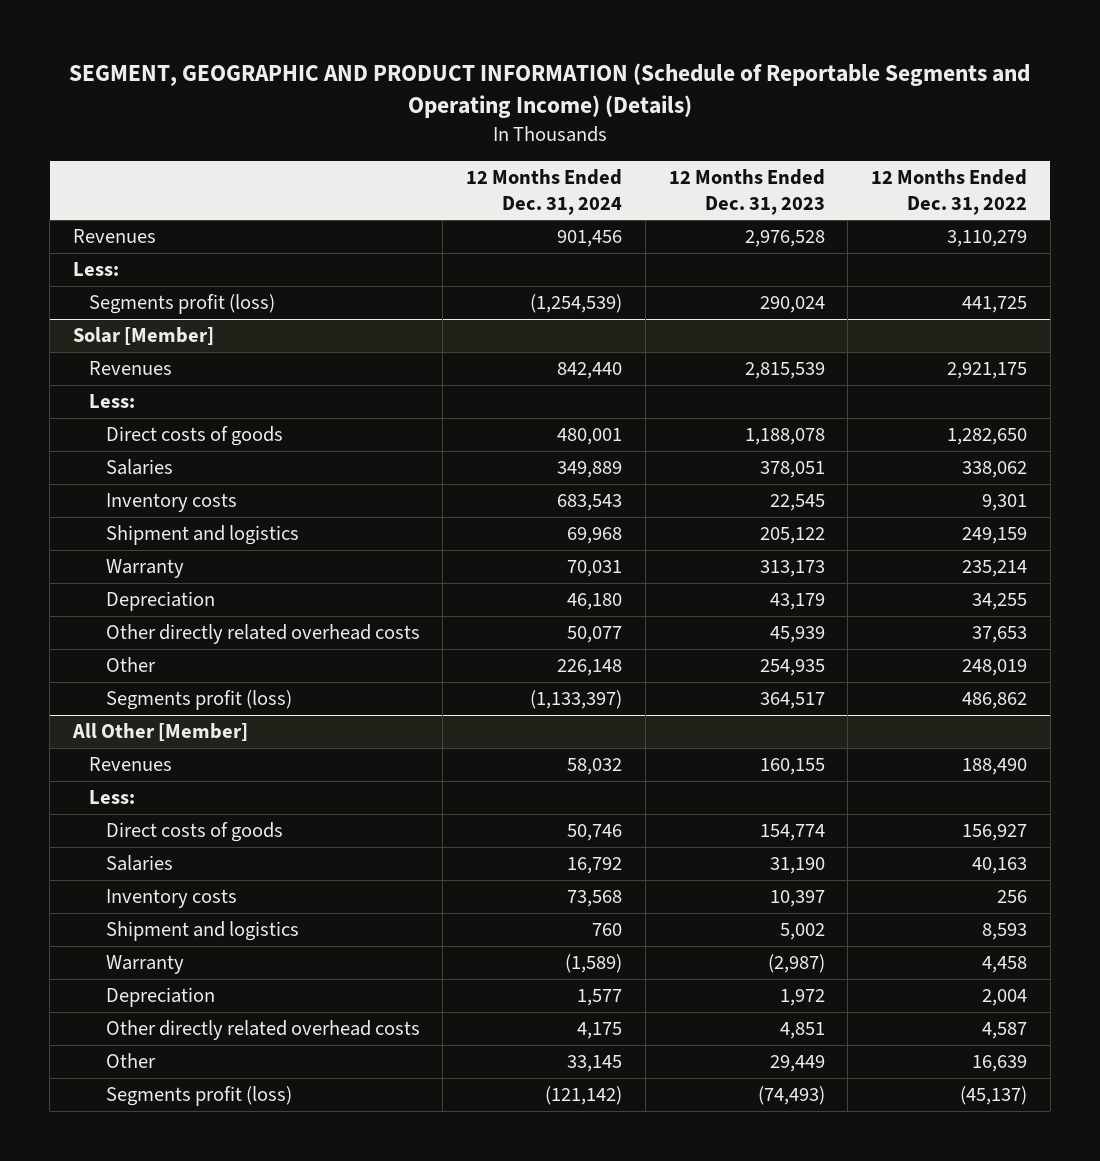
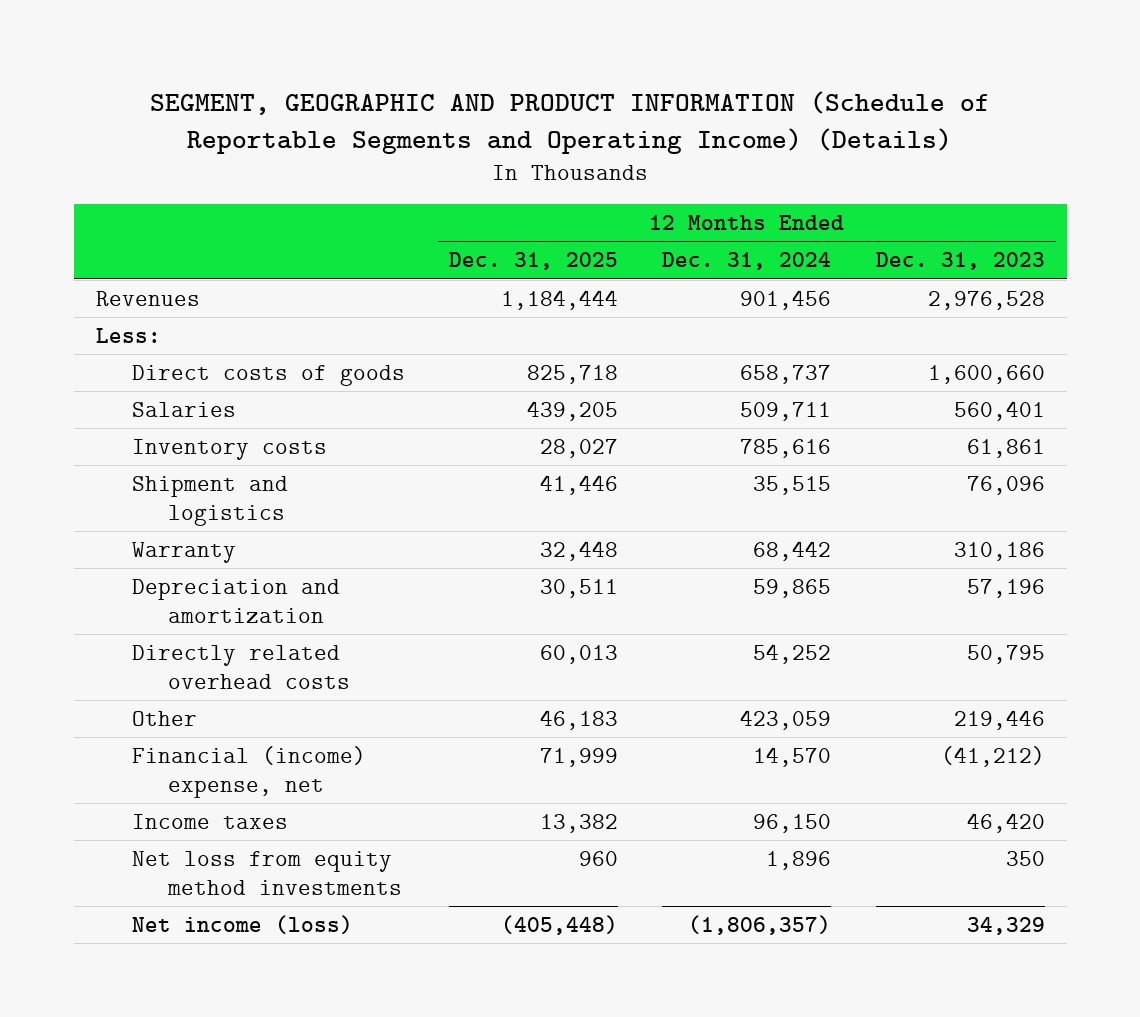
- | 12 Months Ended Dec. 31, 2024 | 12 Months Ended Dec. 31, 2023 | 12 Months Ended Dec. 31, 2022
+ | 12 Months Ended Dec. 31, 2025 | 12 Months Ended Dec. 31, 2024 | 12 Months Ended Dec. 31, 2023
- Segments profit (loss) | (1,254,539) | 290,024 | 441,725
- Solar [Member]
- Revenues | 842,440 | 2,815,539 | 2,921,175
- Less:
- Direct costs of goods | 480,001 | 1,188,078 | 1,282,650
- Salaries | 349,889 | 378,051 | 338,062
- Inventory costs | 683,543 | 22,545 | 9,301
- Shipment and logistics | 69,968 | 205,122 | 249,159
- Warranty | 70,031 | 313,173 | 235,214
- Depreciation | 46,180 | 43,179 | 34,255
- Other directly related overhead costs | 50,077 | 45,939 | 37,653
- Other | 226,148 | 254,935 | 248,019
- Segments profit (loss) | (1,133,397) | 364,517 | 486,862
- All Other [Member]
- Revenues | 58,032 | 160,155 | 188,490
- Less:
- Direct costs of goods | 50,746 | 154,774 | 156,927
- Salaries | 16,792 | 31,190 | 40,163
- Inventory costs | 73,568 | 10,397 | 256
- Shipment and logistics | 760 | 5,002 | 8,593
- Warranty | (1,589) | (2,987) | 4,458
- Depreciation | 1,577 | 1,972 | 2,004
- Other directly related overhead costs | 4,175 | 4,851 | 4,587
- Other | 33,145 | 29,449 | 16,639
- Segments profit (loss) | (121,142) | (74,493) | (45,137)
+ Direct costs of goods | 825,718 | 658,737 | 1,600,660
+ Salaries | 439,205 | 509,711 | 560,401
+ Inventory costs | 28,027 | 785,616 | 61,861
+ Shipment and logistics | 41,446 | 35,515 | 76,096
+ Warranty | 32,448 | 68,442 | 310,186
+ Depreciation and amortization | 30,511 | 59,865 | 57,196
+ Directly related overhead costs | 60,013 | 54,252 | 50,795
+ Other | 46,183 | 423,059 | 219,446
+ Financial (income) expense, net | 71,999 | 14,570 | (41,212)
+ Income taxes | 13,382 | 96,150 | 46,420
+ Net loss from equity method investments | 960 | 1,896 | 350
+ Net income (loss) | (405,448) | (1,806,357) | 34,329

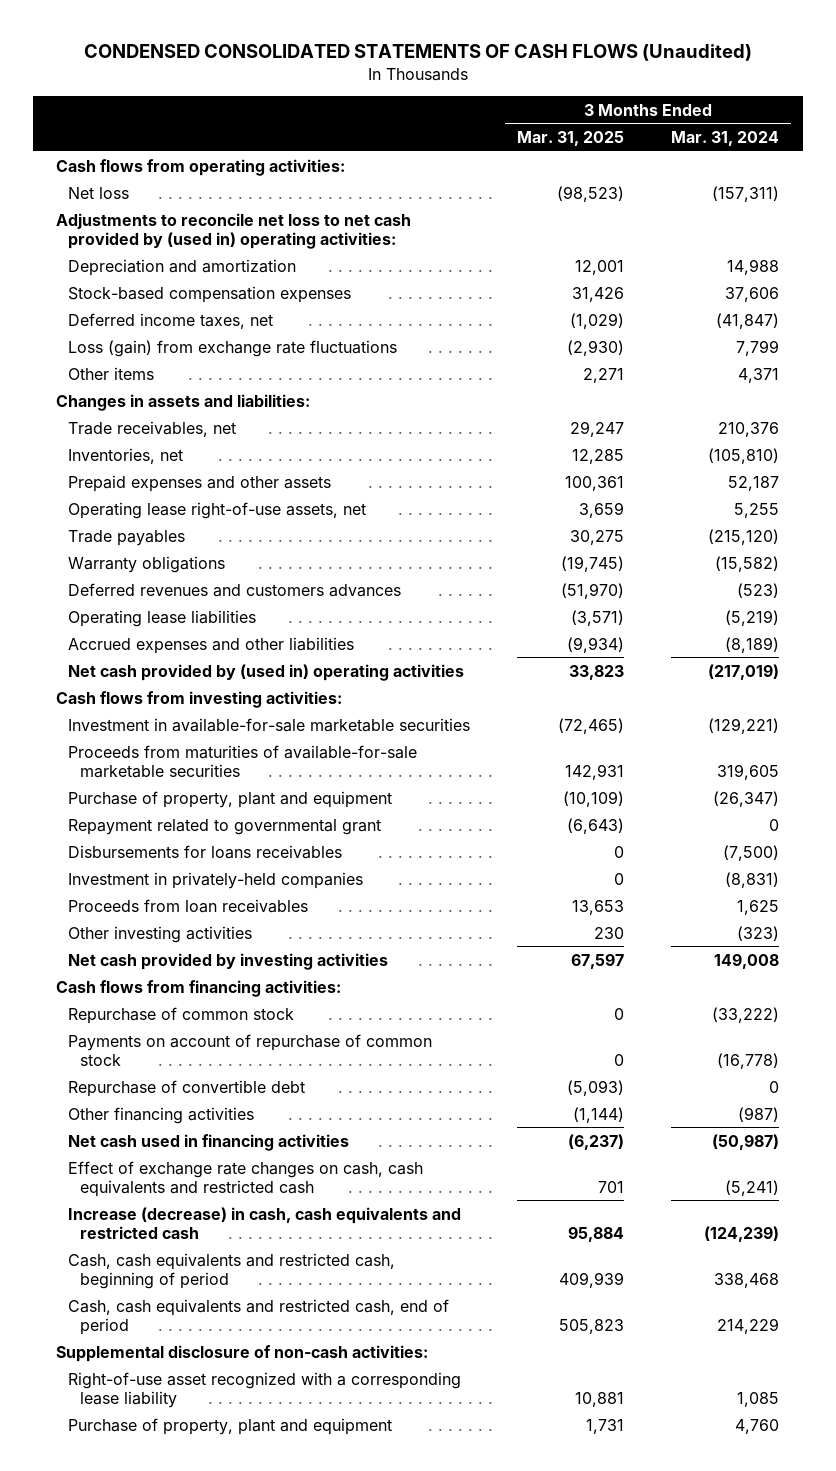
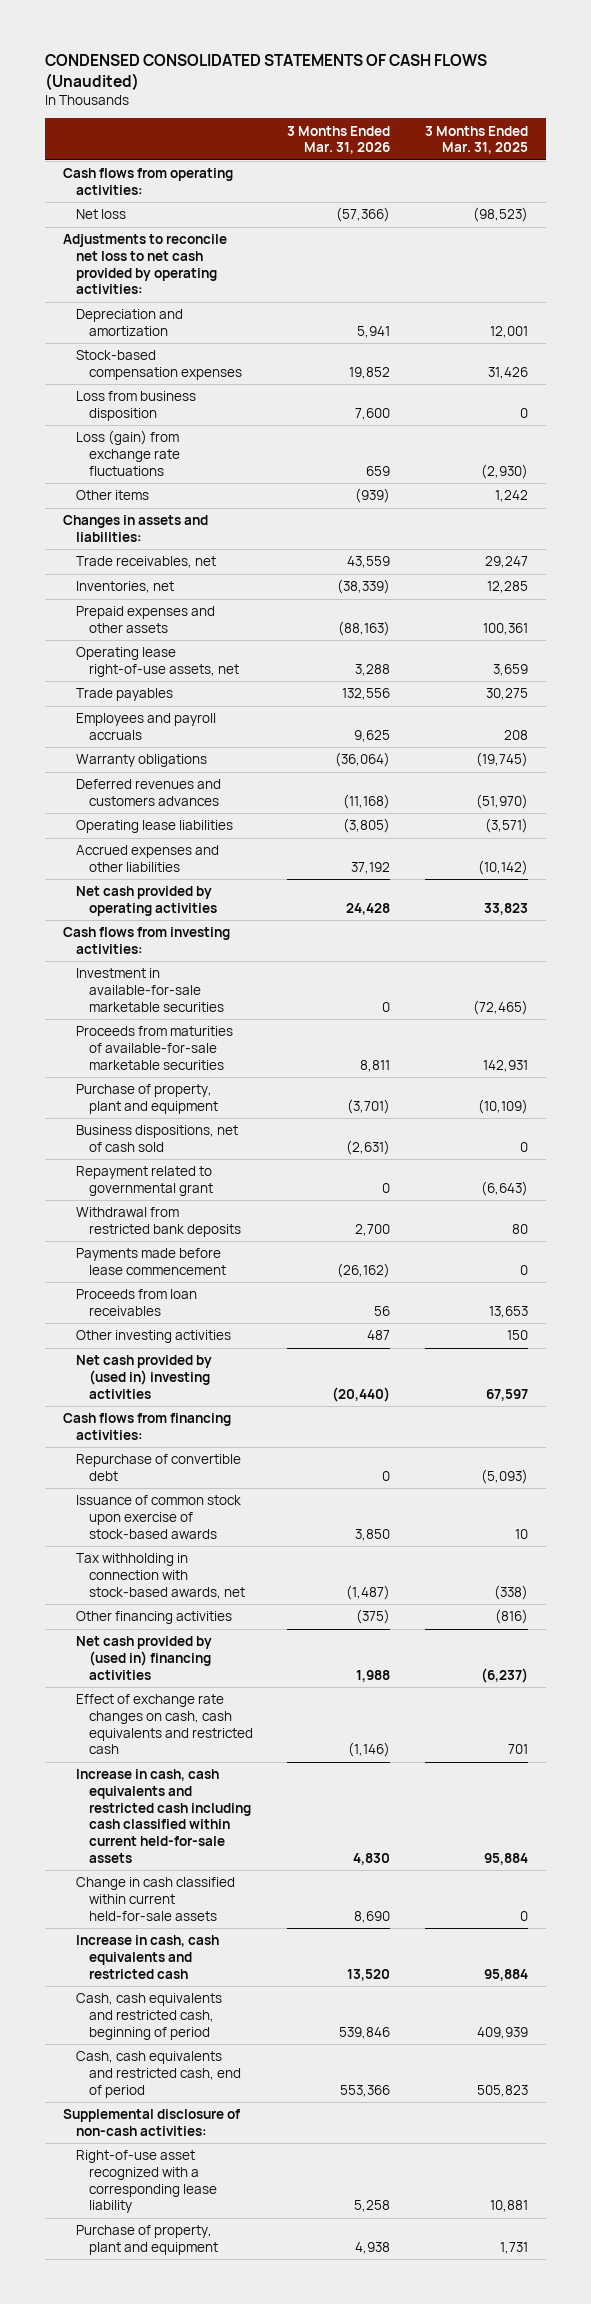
- | 3 Months Ended Mar. 31, 2025 | 3 Months Ended Mar. 31, 2024
+ | 3 Months Ended Mar. 31, 2026 | 3 Months Ended Mar. 31, 2025
- Adjustments to reconcile net loss to net cash provided by (used in) operating activities:
+ Adjustments to reconcile net loss to net cash provided by operating activities:
- Deferred income taxes, net | (1,029) | (41,847)
+ Loss from business disposition | 7,600 | 0
- Other items | 2,271 | 4,371
+ Other items | (939) | 1,242
+ Employees and payroll accruals | 9,625 | 208
- Accrued expenses and other liabilities | (9,934) | (8,189)
- Net cash provided by (used in) operating activities | 33,823 | (217,019)
+ Accrued expenses and other liabilities | 37,192 | (10,142)
+ Net cash provided by operating activities | 24,428 | 33,823
+ Business dispositions, net of cash sold | (2,631) | 0
- Disbursements for loans receivables | 0 | (7,500)
- Investment in privately-held companies | 0 | (8,831)
+ Withdrawal from restricted bank deposits | 2,700 | 80
+ Payments made before lease commencement | (26,162) | 0
- Other investing activities | 230 | (323)
- Net cash provided by investing activities | 67,597 | 149,008
+ Other investing activities | 487 | 150
+ Net cash provided by (used in) investing activities | (20,440) | 67,597
- Repurchase of common stock | 0 | (33,222)
- Payments on account of repurchase of common stock | 0 | (16,778)
- Other financing activities | (1,144) | (987)
- Net cash used in financing activities | (6,237) | (50,987)
+ Issuance of common stock upon exercise of stock-based awards | 3,850 | 10
+ Tax withholding in connection with stock-based awards, net | (1,487) | (338)
+ Other financing activities | (375) | (816)
+ Net cash provided by (used in) financing activities | 1,988 | (6,237)
- Increase (decrease) in cash, cash equivalents and restricted cash | 95,884 | (124,239)
+ Increase in cash, cash equivalents and restricted cash including cash classified within current held-for-sale assets | 4,830 | 95,884
+ Change in cash classified within current held-for-sale assets | 8,690 | 0
+ Increase in cash, cash equivalents and restricted cash | 13,520 | 95,884

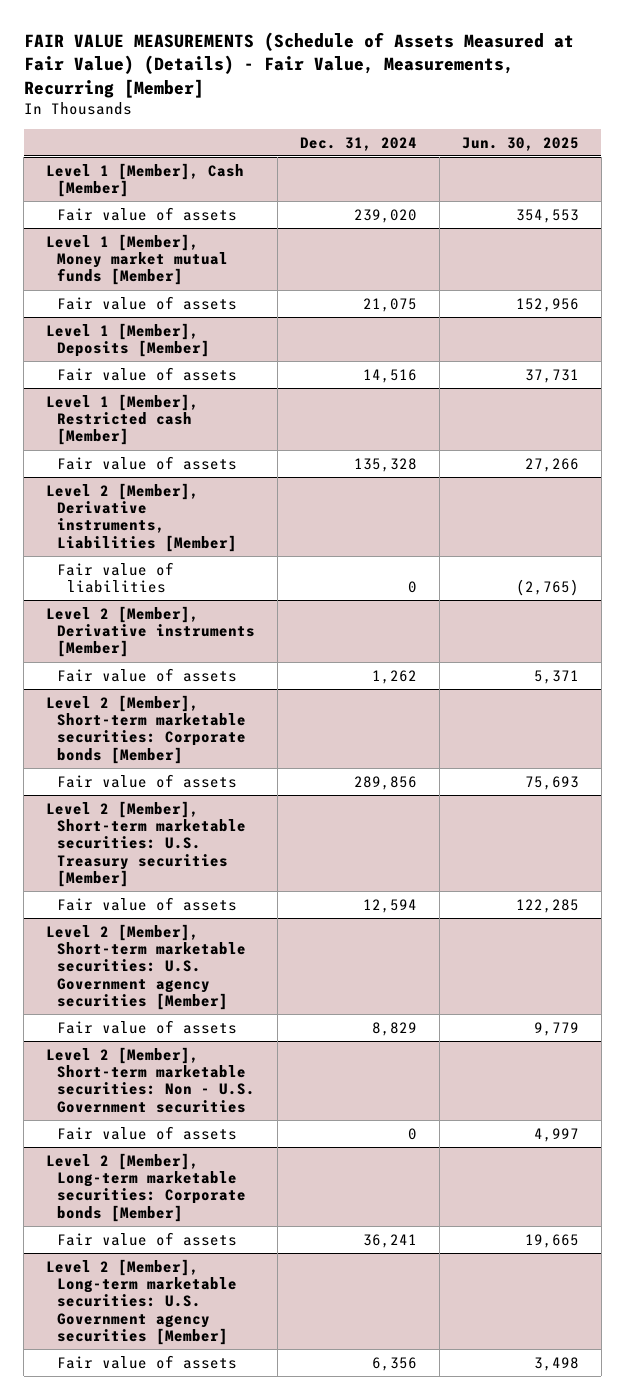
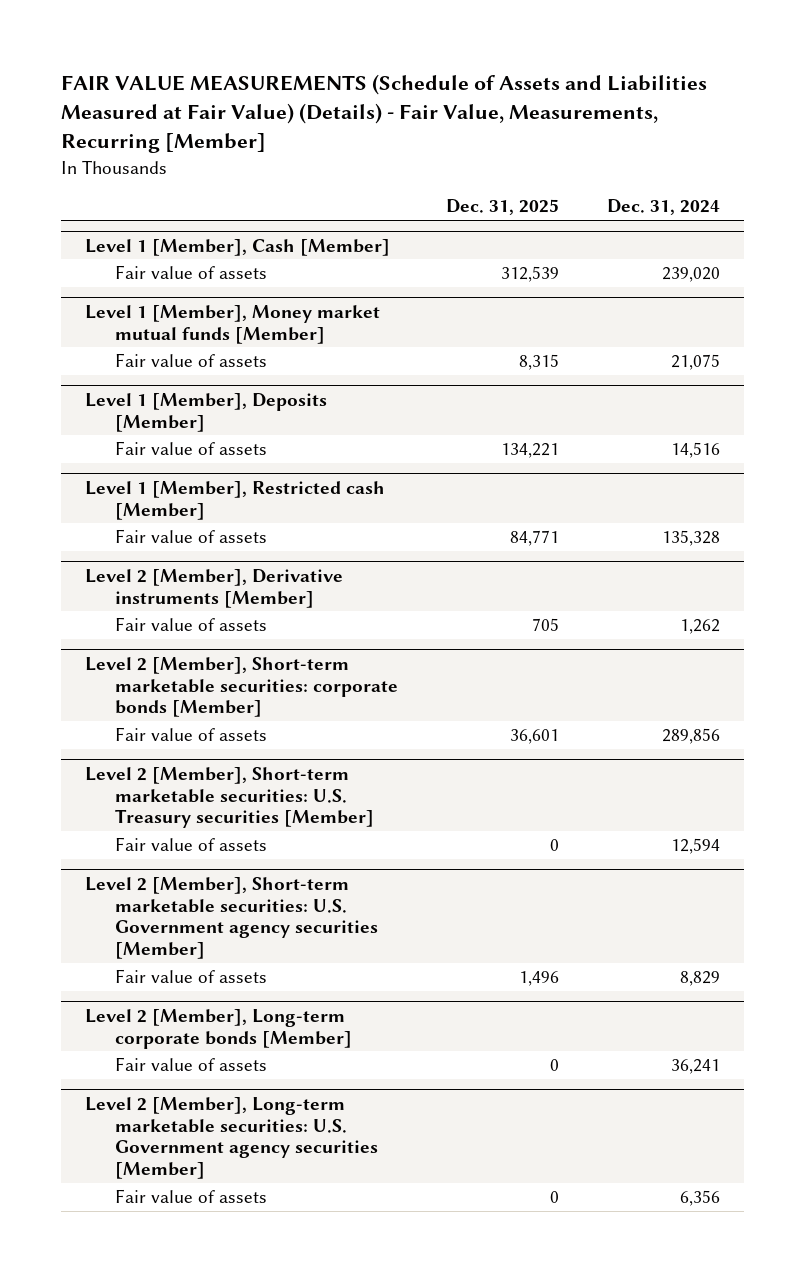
- FAIR VALUE MEASUREMENTS (Schedule of Assets Measured at Fair Value) (Details) - Fair Value, Measurements, Recurring [Member]
+ FAIR VALUE MEASUREMENTS (Schedule of Assets and Liabilities Measured at Fair Value) (Details) - Fair Value, Measurements, Recurring [Member]
- | Dec. 31, 2024 | Jun. 30, 2025
+ | Dec. 31, 2025 | Dec. 31, 2024
- Level 2 [Member], Derivative instruments, Liabilities [Member]
- Fair value of liabilities | 0 | (2,765)
- Level 2 [Member], Short-term marketable securities: Corporate bonds [Member]
+ Level 2 [Member], Short-term marketable securities: corporate bonds [Member]
- Level 2 [Member], Short-term marketable securities: Non - U.S. Government securities
- Fair value of assets | 0 | 4,997
- Level 2 [Member], Long-term marketable securities: Corporate bonds [Member]
+ Level 2 [Member], Long-term corporate bonds [Member]

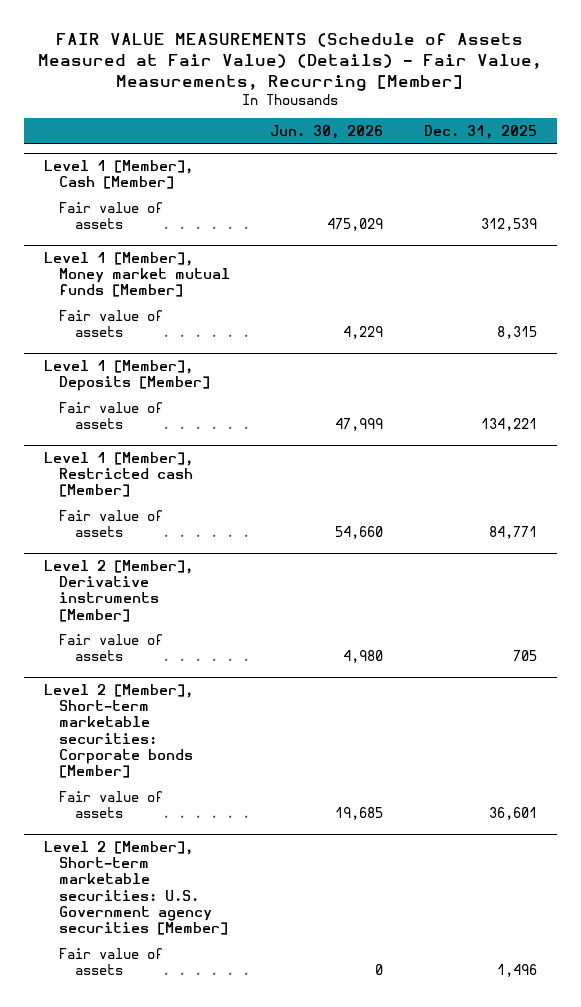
- FAIR VALUE MEASUREMENTS (Schedule of Assets and Liabilities Measured at Fair Value) (Details) - Fair Value, Measurements, Recurring [Member]
+ FAIR VALUE MEASUREMENTS (Schedule of Assets Measured at Fair Value) (Details) - Fair Value, Measurements, Recurring [Member]
- | Dec. 31, 2025 | Dec. 31, 2024
+ | Jun. 30, 2026 | Dec. 31, 2025
- Level 2 [Member], Short-term marketable securities: corporate bonds [Member]
+ Level 2 [Member], Short-term marketable securities: Corporate bonds [Member]
- Level 2 [Member], Short-term marketable securities: U.S. Treasury securities [Member]
- Fair value of assets | 0 | 12,594
- Level 2 [Member], Long-term corporate bonds [Member]
- Fair value of assets | 0 | 36,241
- Level 2 [Member], Long-term marketable securities: U.S. Government agency securities [Member]
- Fair value of assets | 0 | 6,356

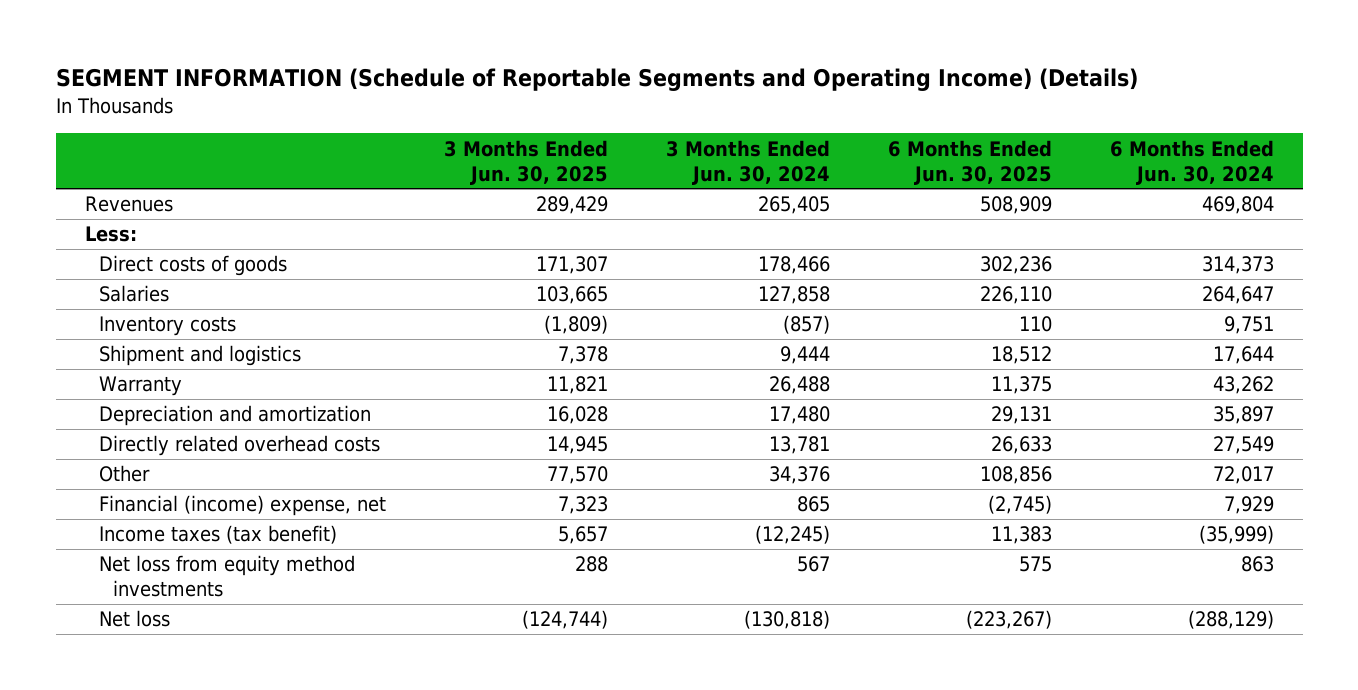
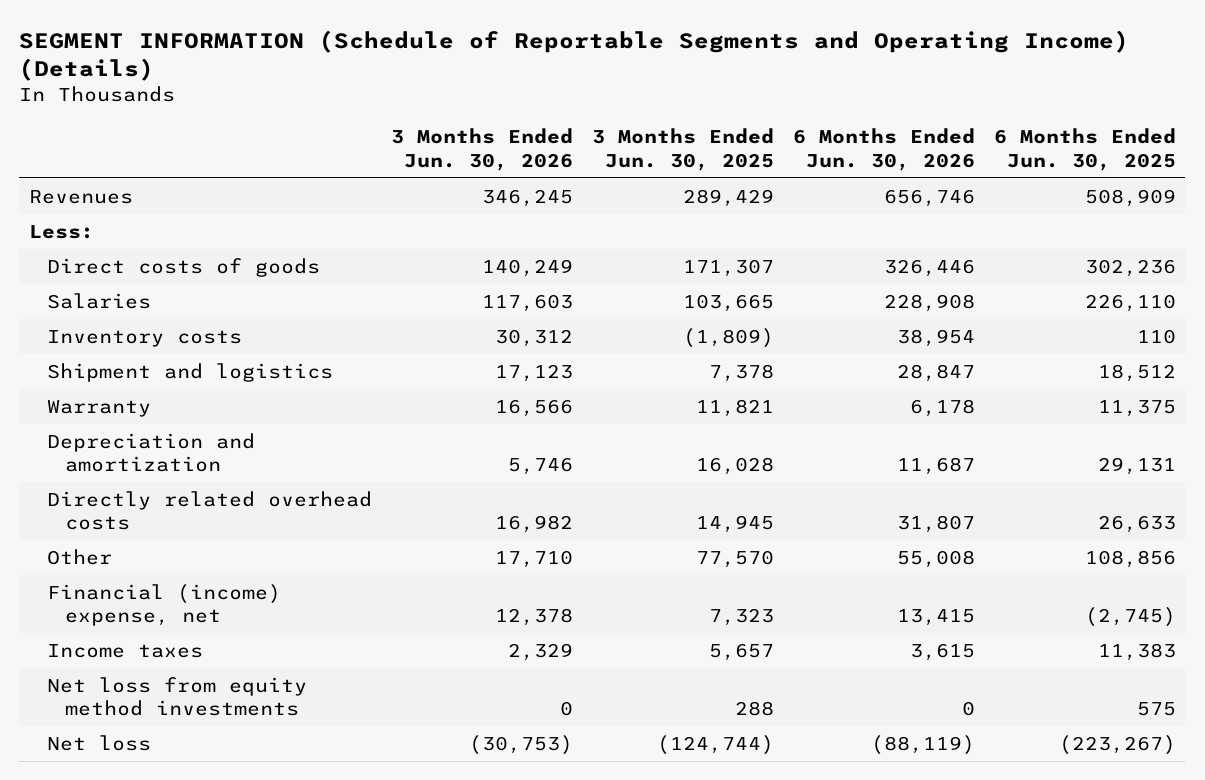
- | 3 Months Ended Jun. 30, 2025 | 3 Months Ended Jun. 30, 2024 | 6 Months Ended Jun. 30, 2025 | 6 Months Ended Jun. 30, 2024
+ | 3 Months Ended Jun. 30, 2026 | 3 Months Ended Jun. 30, 2025 | 6 Months Ended Jun. 30, 2026 | 6 Months Ended Jun. 30, 2025
- Income taxes (tax benefit) | 5,657 | (12,245) | 11,383 | (35,999)
+ Income taxes | 2,329 | 5,657 | 3,615 | 11,383

